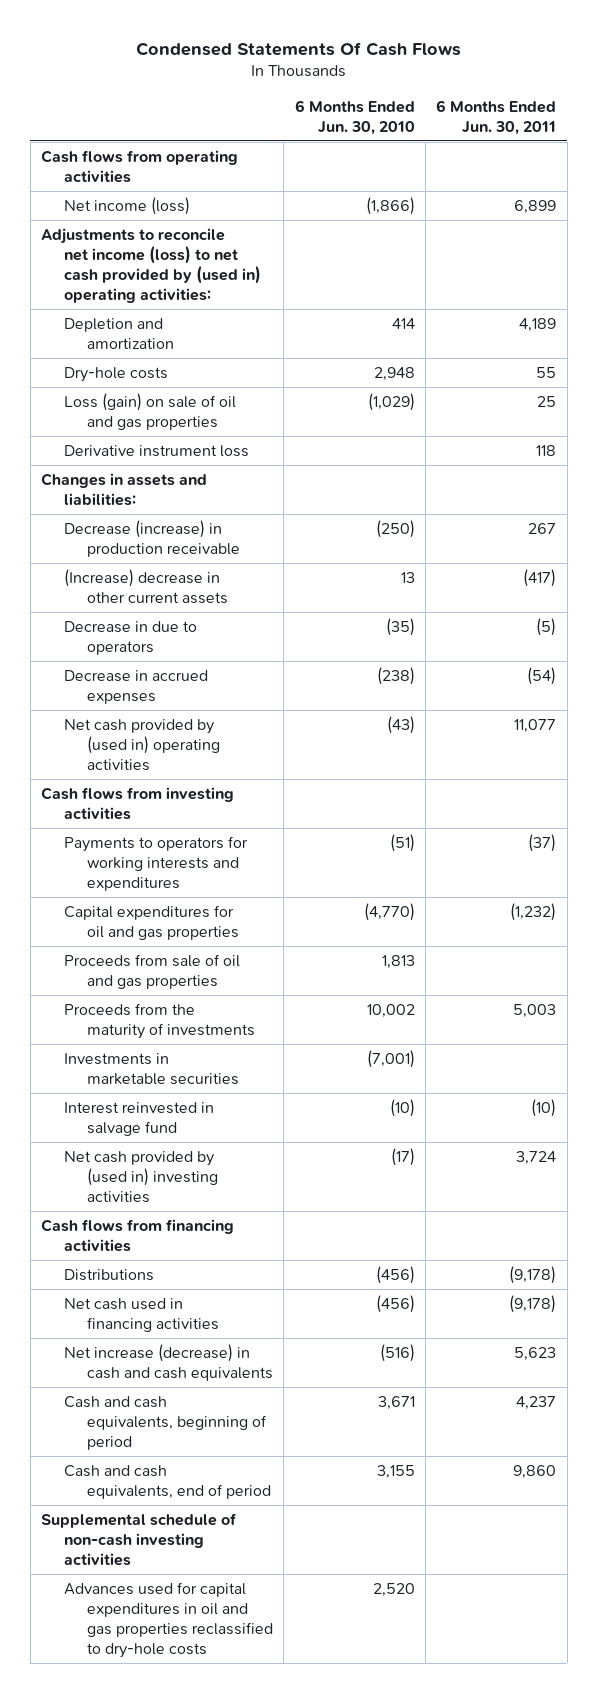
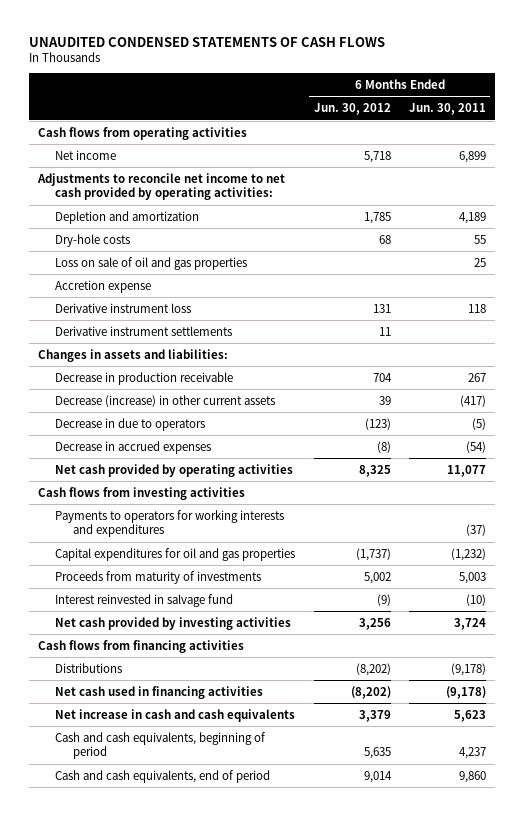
- Condensed Statements Of Cash Flows
+ UNAUDITED CONDENSED STATEMENTS OF CASH FLOWS
- | 6 Months Ended Jun. 30, 2010 | 6 Months Ended Jun. 30, 2011
+ | 6 Months Ended Jun. 30, 2012 | 6 Months Ended Jun. 30, 2011
- Net income (loss) | (1,866) | 6,899
- Adjustments to reconcile net income (loss) to net cash provided by (used in) operating activities:
+ Net income | 5,718 | 6,899
+ Adjustments to reconcile net income to net cash provided by operating activities:
- Loss (gain) on sale of oil and gas properties | (1,029) | 25
+ Loss on sale of oil and gas properties | | 25
+ Accretion expense
+ Derivative instrument settlements | 11 |
- Decrease (increase) in production receivable | (250) | 267
- (Increase) decrease in other current assets | 13 | (417)
+ Decrease in production receivable | 704 | 267
+ Decrease (increase) in other current assets | 39 | (417)
- Net cash provided by (used in) operating activities | (43) | 11,077
+ Net cash provided by operating activities | 8,325 | 11,077
- Proceeds from sale of oil and gas properties | 1,813 |
- Proceeds from the maturity of investments | 10,002 | 5,003
- Investments in marketable securities | (7,001) |
+ Proceeds from maturity of investments | 5,002 | 5,003
- Net cash provided by (used in) investing activities | (17) | 3,724
+ Net cash provided by investing activities | 3,256 | 3,724
- Net increase (decrease) in cash and cash equivalents | (516) | 5,623
+ Net increase in cash and cash equivalents | 3,379 | 5,623
- Supplemental schedule of non-cash investing activities
- Advances used for capital expenditures in oil and gas properties reclassified to dry-hole costs | 2,520 |

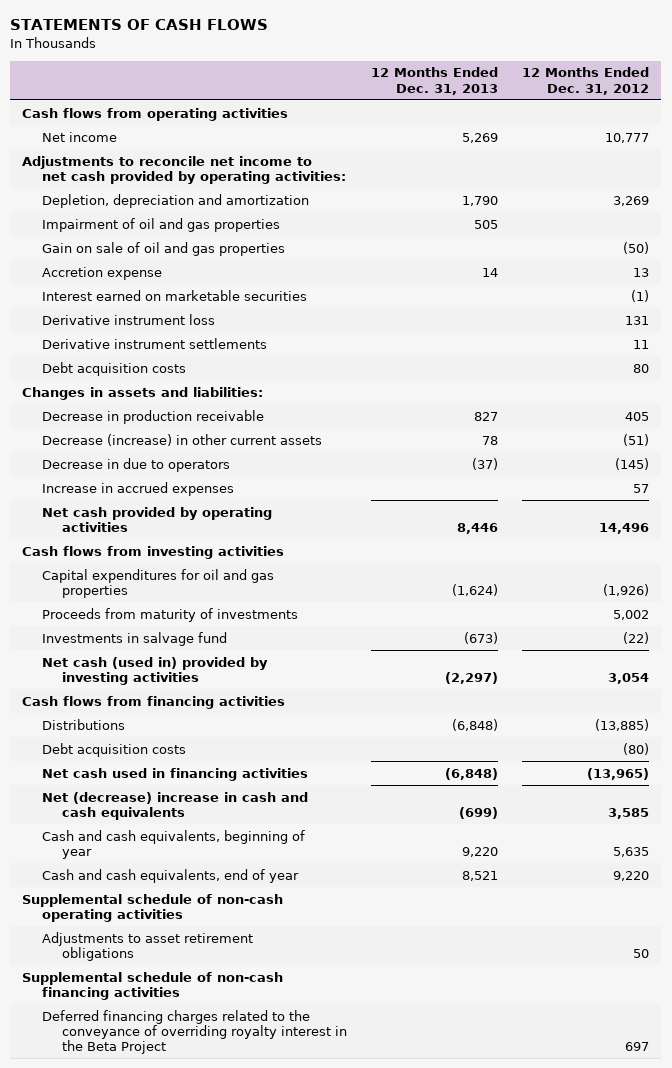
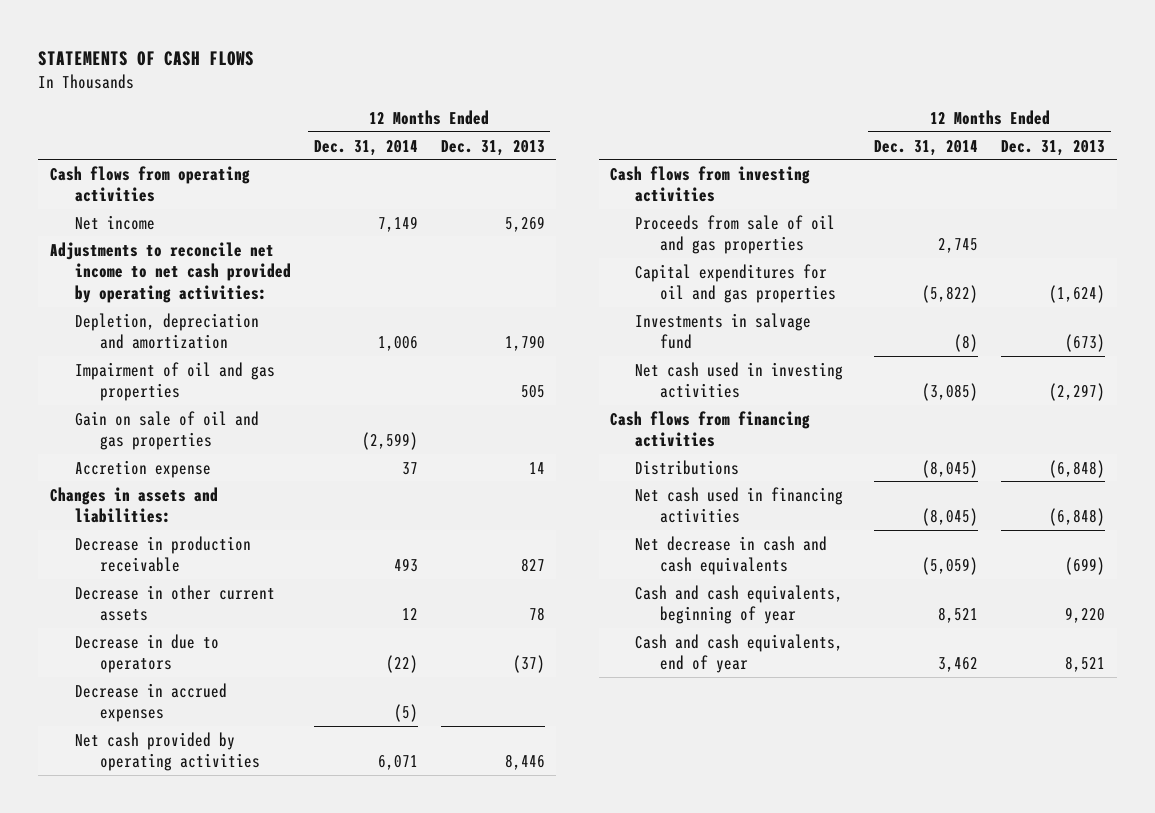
- | 12 Months Ended Dec. 31, 2013 | 12 Months Ended Dec. 31, 2012
+ | 12 Months Ended Dec. 31, 2014 | 12 Months Ended Dec. 31, 2013
- Interest earned on marketable securities | | (1)
- Derivative instrument loss | | 131
- Derivative instrument settlements | | 11
- Debt acquisition costs | | 80
- Decrease (increase) in other current assets | 78 | (51)
+ Decrease in other current assets | 12 | 78
- Increase in accrued expenses | | 57
+ Decrease in accrued expenses | (5) |
+ Proceeds from sale of oil and gas properties | 2,745 |
- Proceeds from maturity of investments | | 5,002
- Net cash (used in) provided by investing activities | (2,297) | 3,054
+ Net cash used in investing activities | (3,085) | (2,297)
- Debt acquisition costs | | (80)
- Net (decrease) increase in cash and cash equivalents | (699) | 3,585
+ Net decrease in cash and cash equivalents | (5,059) | (699)
- Supplemental schedule of non-cash operating activities
- Adjustments to asset retirement obligations | | 50
- Supplemental schedule of non-cash financing activities
- Deferred financing charges related to the conveyance of overriding royalty interest in the Beta Project | | 697

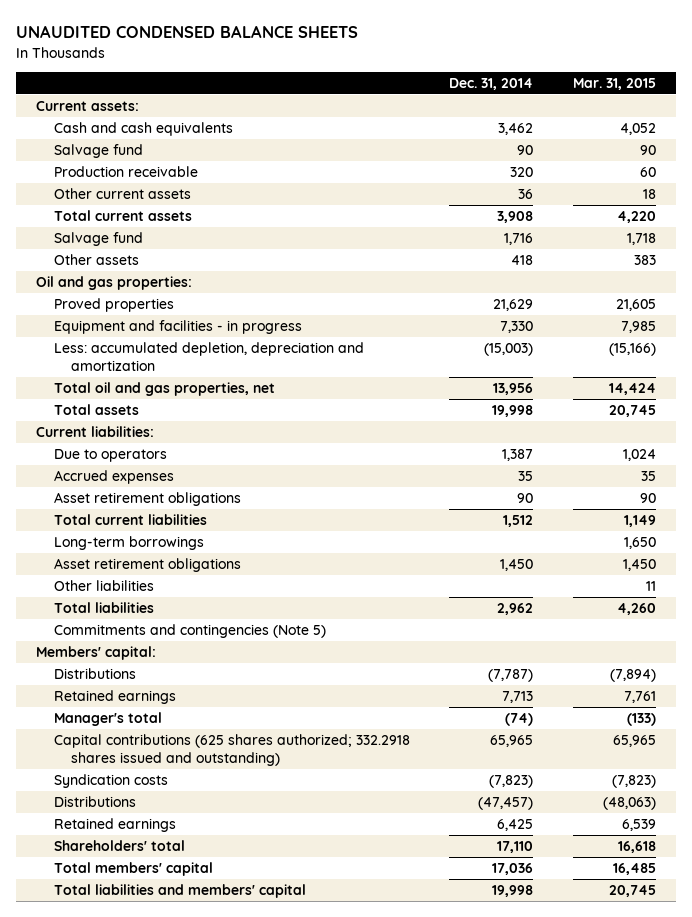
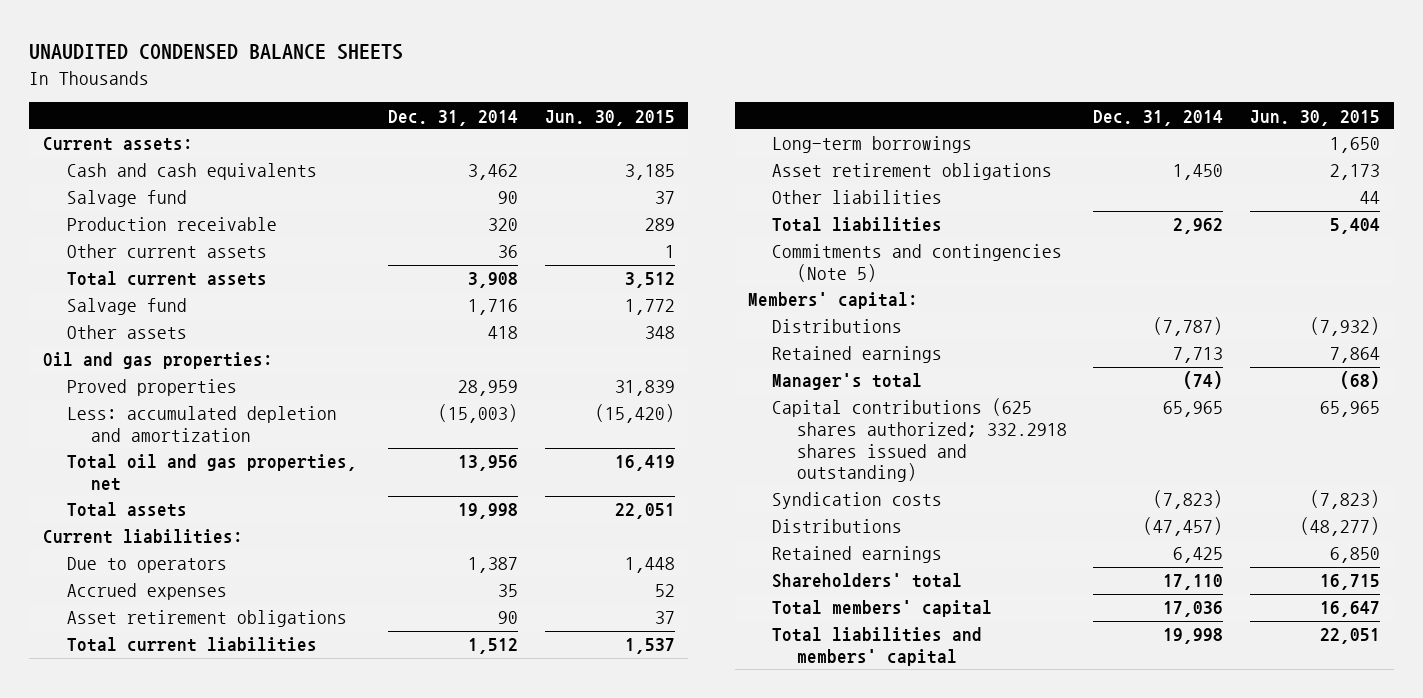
- | Dec. 31, 2014 | Mar. 31, 2015
+ | Dec. 31, 2014 | Jun. 30, 2015
- Proved properties | 21,629 | 21,605
- Equipment and facilities - in progress | 7,330 | 7,985
- Less: accumulated depletion, depreciation and amortization | (15,003) | (15,166)
+ Proved properties | 28,959 | 31,839
+ Less: accumulated depletion and amortization | (15,003) | (15,420)

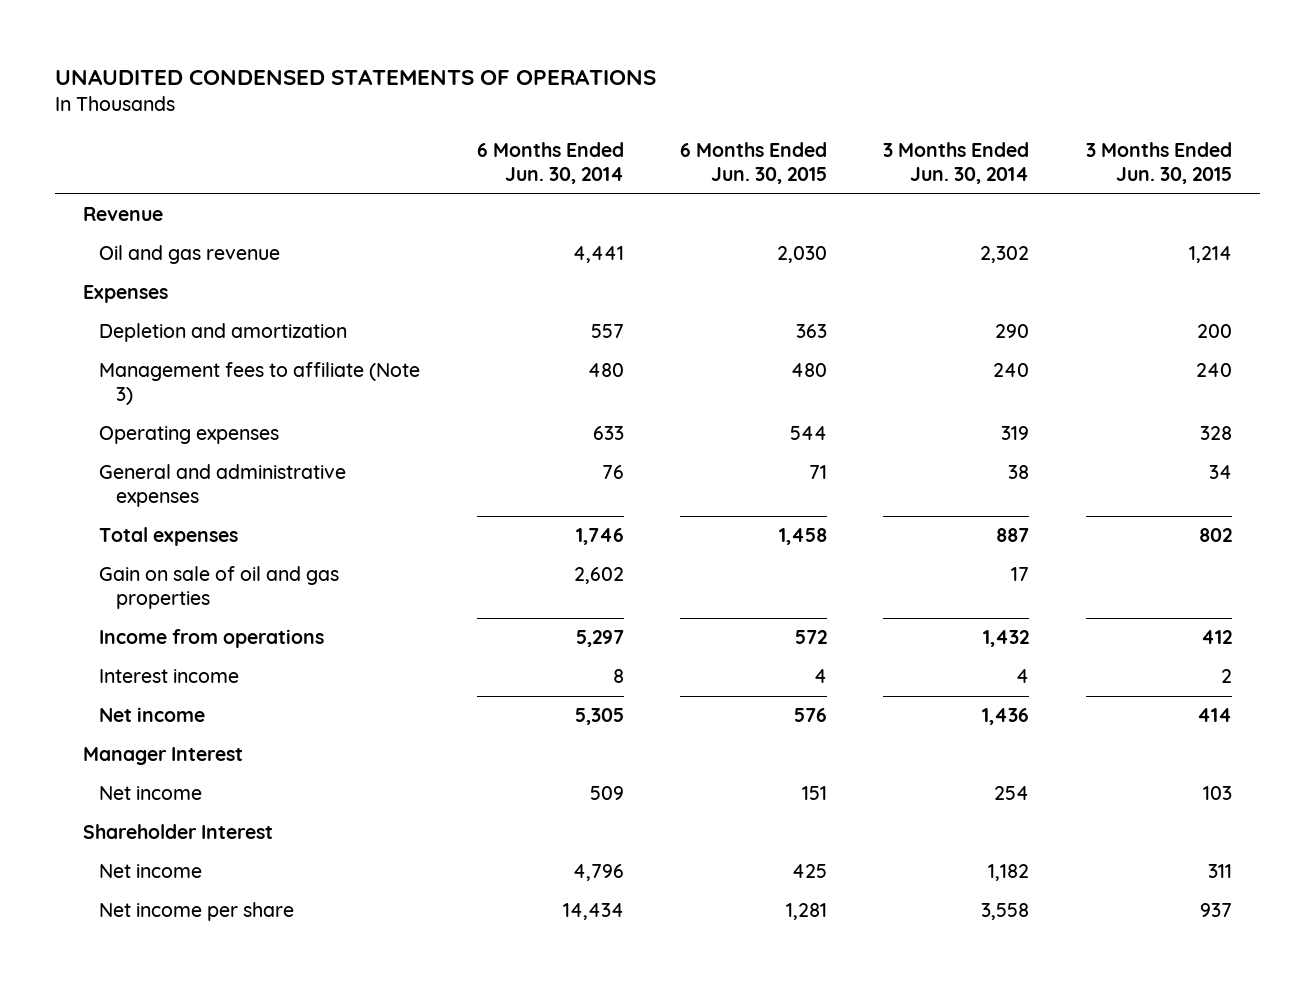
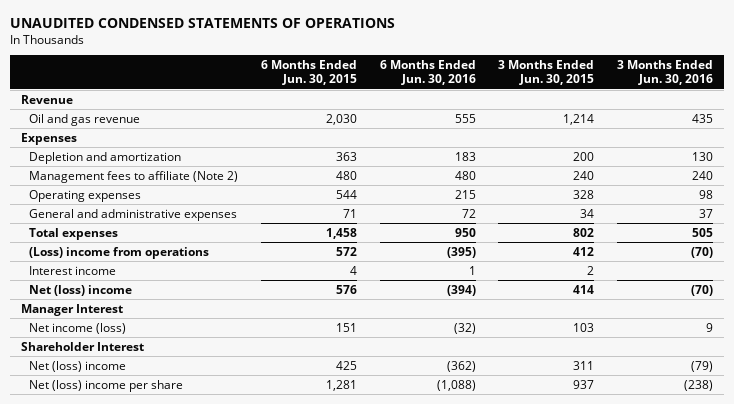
- | 6 Months Ended Jun. 30, 2014 | 6 Months Ended Jun. 30, 2015 | 3 Months Ended Jun. 30, 2014 | 3 Months Ended Jun. 30, 2015
+ | 6 Months Ended Jun. 30, 2015 | 6 Months Ended Jun. 30, 2016 | 3 Months Ended Jun. 30, 2015 | 3 Months Ended Jun. 30, 2016
- Management fees to affiliate (Note 3) | 480 | 480 | 240 | 240
+ Management fees to affiliate (Note 2) | 480 | 480 | 240 | 240
- Gain on sale of oil and gas properties | 2,602 | | 17 |
- Income from operations | 5,297 | 572 | 1,432 | 412
+ (Loss) income from operations | 572 | (395) | 412 | (70)
- Net income | 5,305 | 576 | 1,436 | 414
+ Net (loss) income | 576 | (394) | 414 | (70)
- Net income | 509 | 151 | 254 | 103
+ Net income (loss) | 151 | (32) | 103 | 9
- Net income | 4,796 | 425 | 1,182 | 311
- Net income per share | 14,434 | 1,281 | 3,558 | 937
+ Net (loss) income | 425 | (362) | 311 | (79)
+ Net (loss) income per share | 1,281 | (1,088) | 937 | (238)

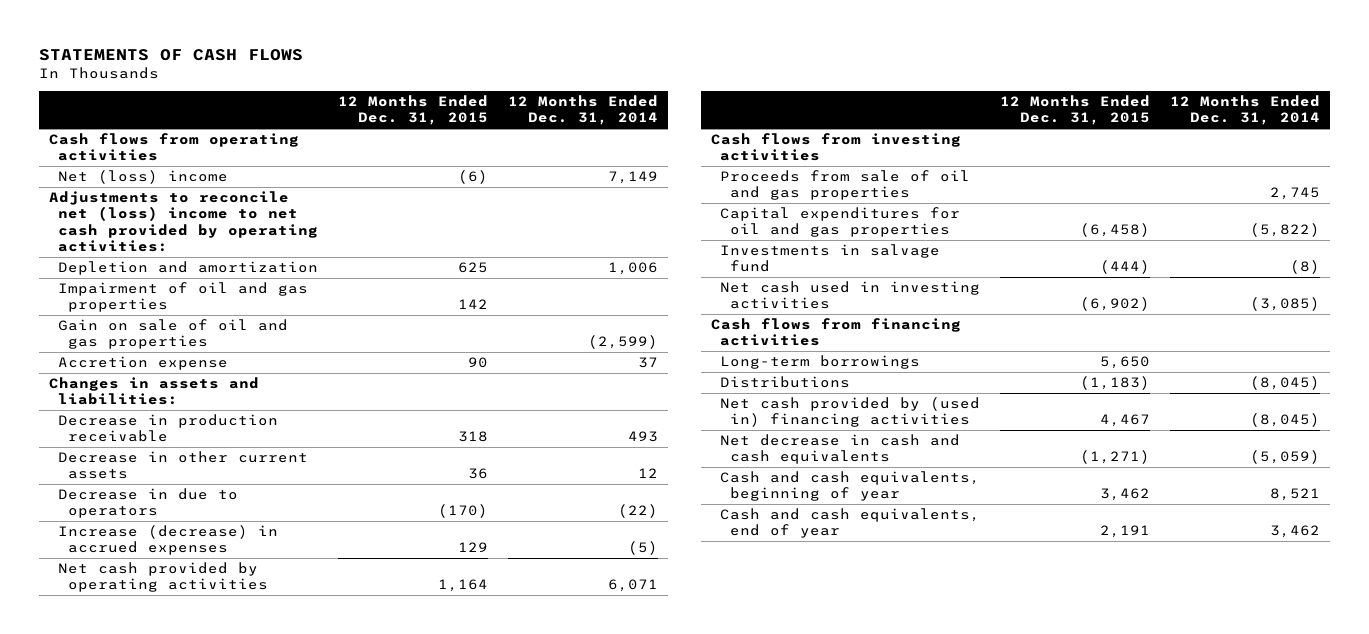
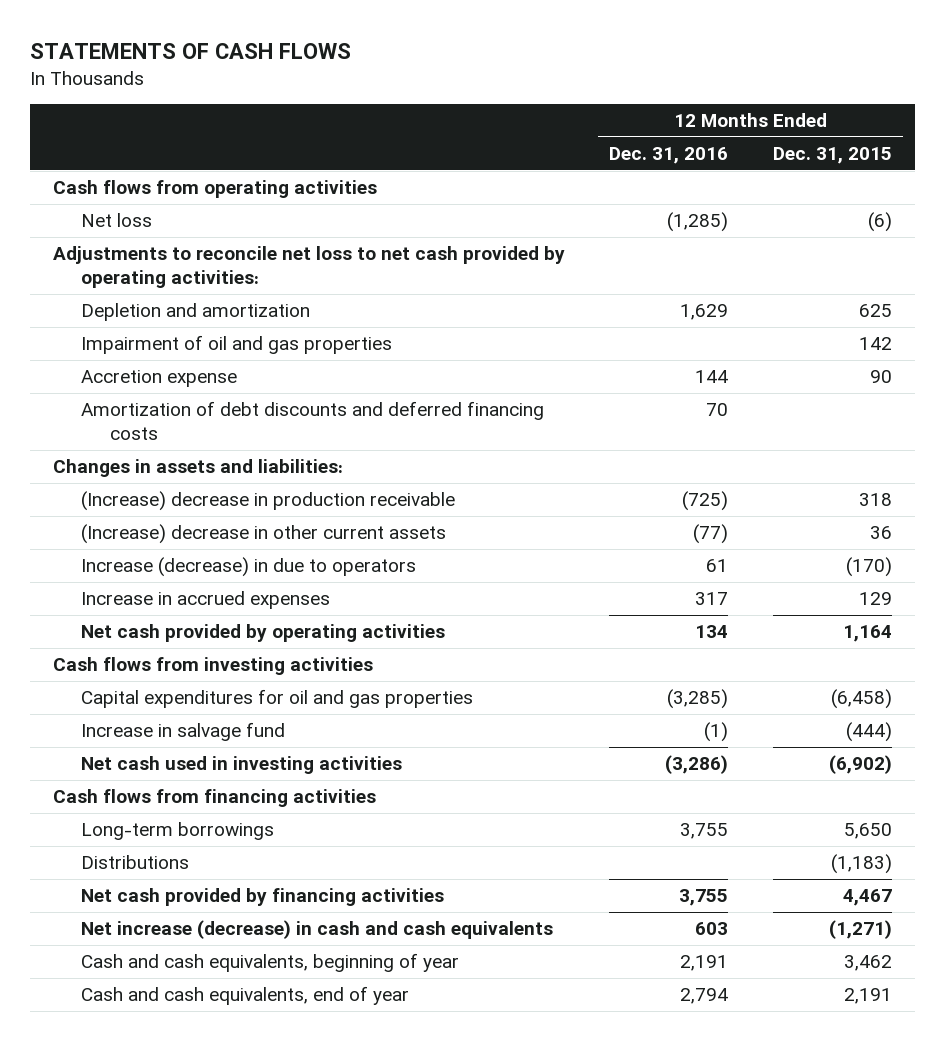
- | 12 Months Ended Dec. 31, 2015 | 12 Months Ended Dec. 31, 2014
+ | 12 Months Ended Dec. 31, 2016 | 12 Months Ended Dec. 31, 2015
- Net (loss) income | (6) | 7,149
- Adjustments to reconcile net (loss) income to net cash provided by operating activities:
+ Net loss | (1,285) | (6)
+ Adjustments to reconcile net loss to net cash provided by operating activities:
- Gain on sale of oil and gas properties | | (2,599)
+ Amortization of debt discounts and deferred financing costs | 70 |
- Decrease in production receivable | 318 | 493
- Decrease in other current assets | 36 | 12
- Decrease in due to operators | (170) | (22)
- Increase (decrease) in accrued expenses | 129 | (5)
+ (Increase) decrease in production receivable | (725) | 318
+ (Increase) decrease in other current assets | (77) | 36
+ Increase (decrease) in due to operators | 61 | (170)
+ Increase in accrued expenses | 317 | 129
- Proceeds from sale of oil and gas properties | | 2,745
- Investments in salvage fund | (444) | (8)
+ Increase in salvage fund | (1) | (444)
- Net cash provided by (used in) financing activities | 4,467 | (8,045)
- Net decrease in cash and cash equivalents | (1,271) | (5,059)
+ Net cash provided by financing activities | 3,755 | 4,467
+ Net increase (decrease) in cash and cash equivalents | 603 | (1,271)

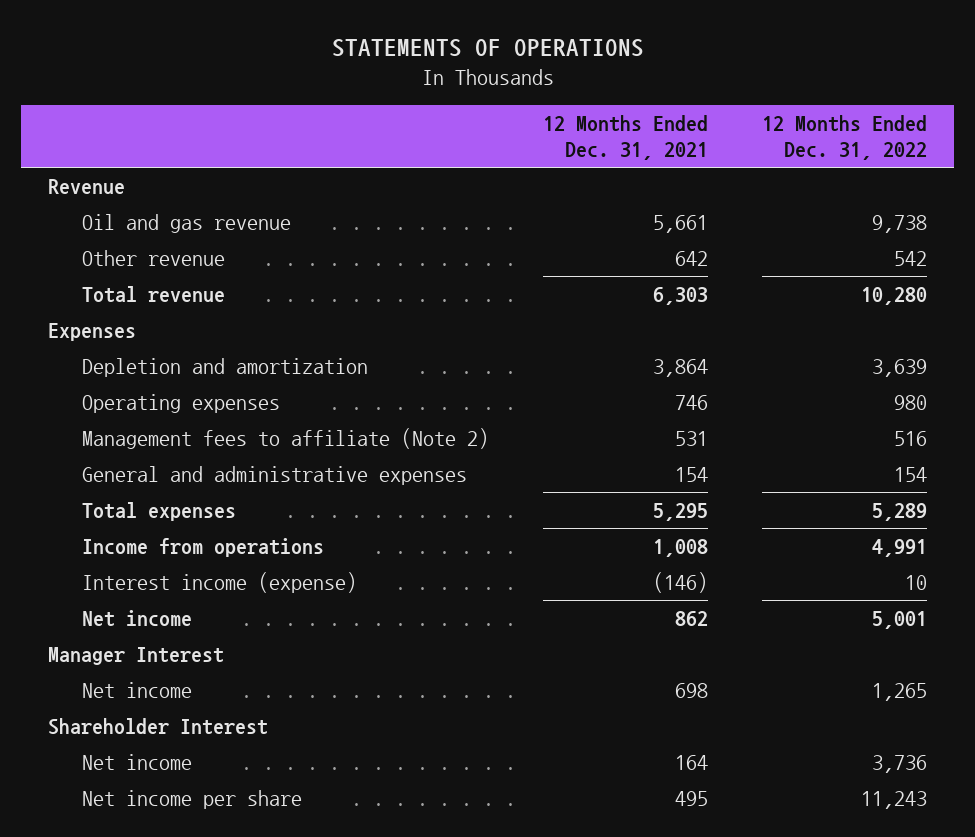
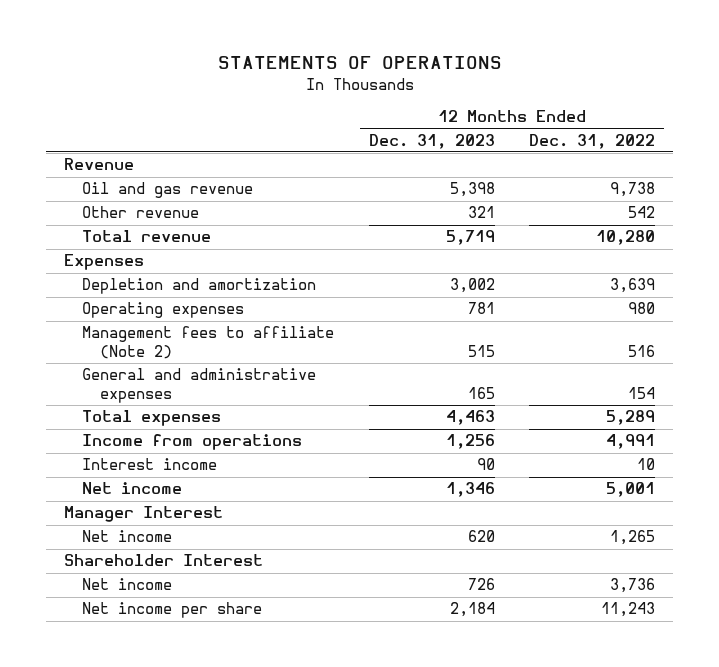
- | 12 Months Ended Dec. 31, 2021 | 12 Months Ended Dec. 31, 2022
+ | 12 Months Ended Dec. 31, 2023 | 12 Months Ended Dec. 31, 2022
- Interest income (expense) | (146) | 10
+ Interest income | 90 | 10

